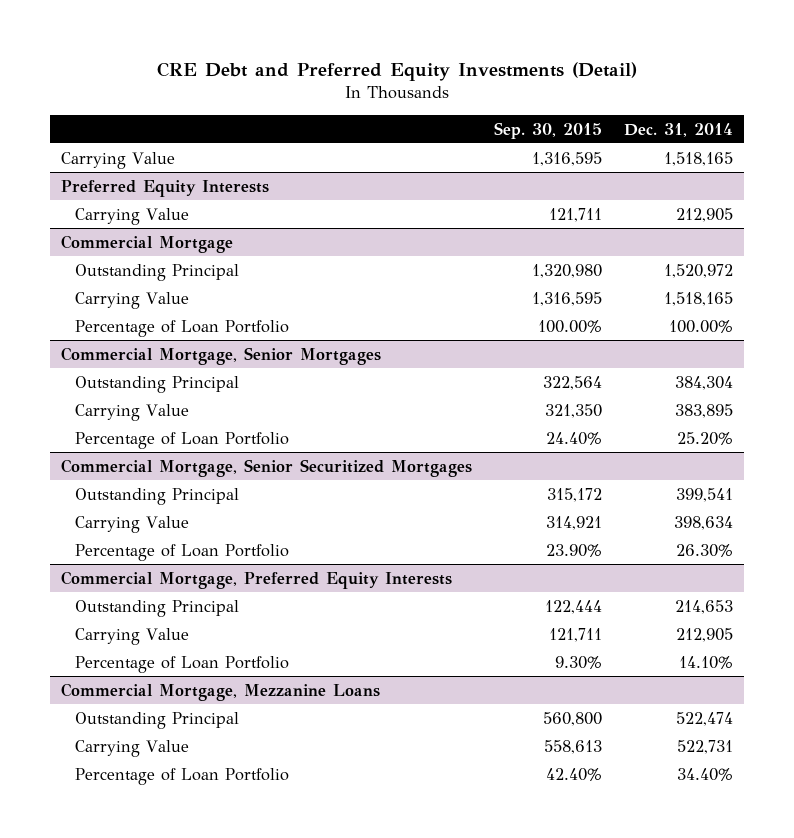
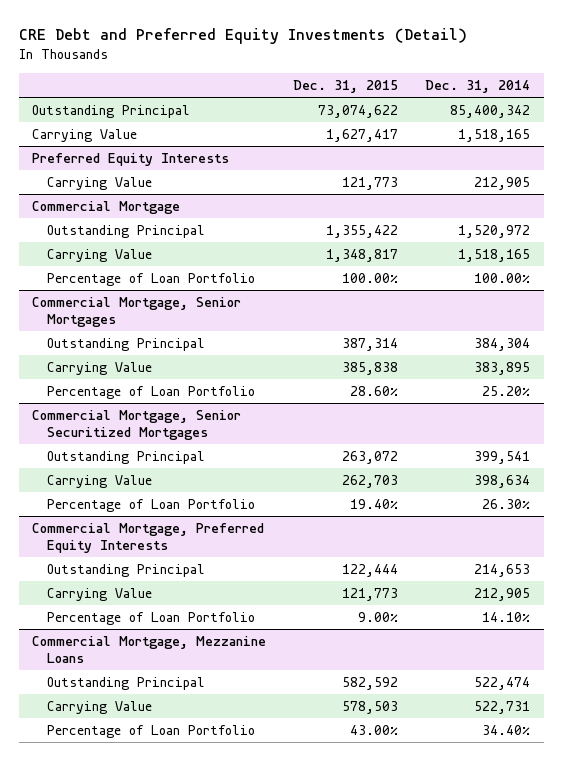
- | Sep. 30, 2015 | Dec. 31, 2014
+ | Dec. 31, 2015 | Dec. 31, 2014
+ Outstanding Principal | 73,074,622 | 85,400,342

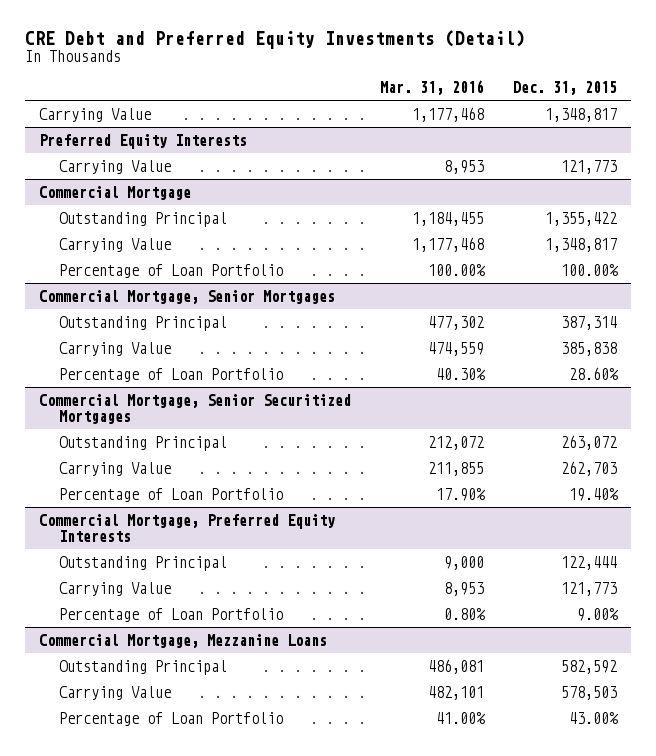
- | Dec. 31, 2015 | Dec. 31, 2014
+ | Mar. 31, 2016 | Dec. 31, 2015
- Outstanding Principal | 73,074,622 | 85,400,342
- Carrying Value | 1,627,417 | 1,518,165
+ Carrying Value | 1,177,468 | 1,348,817

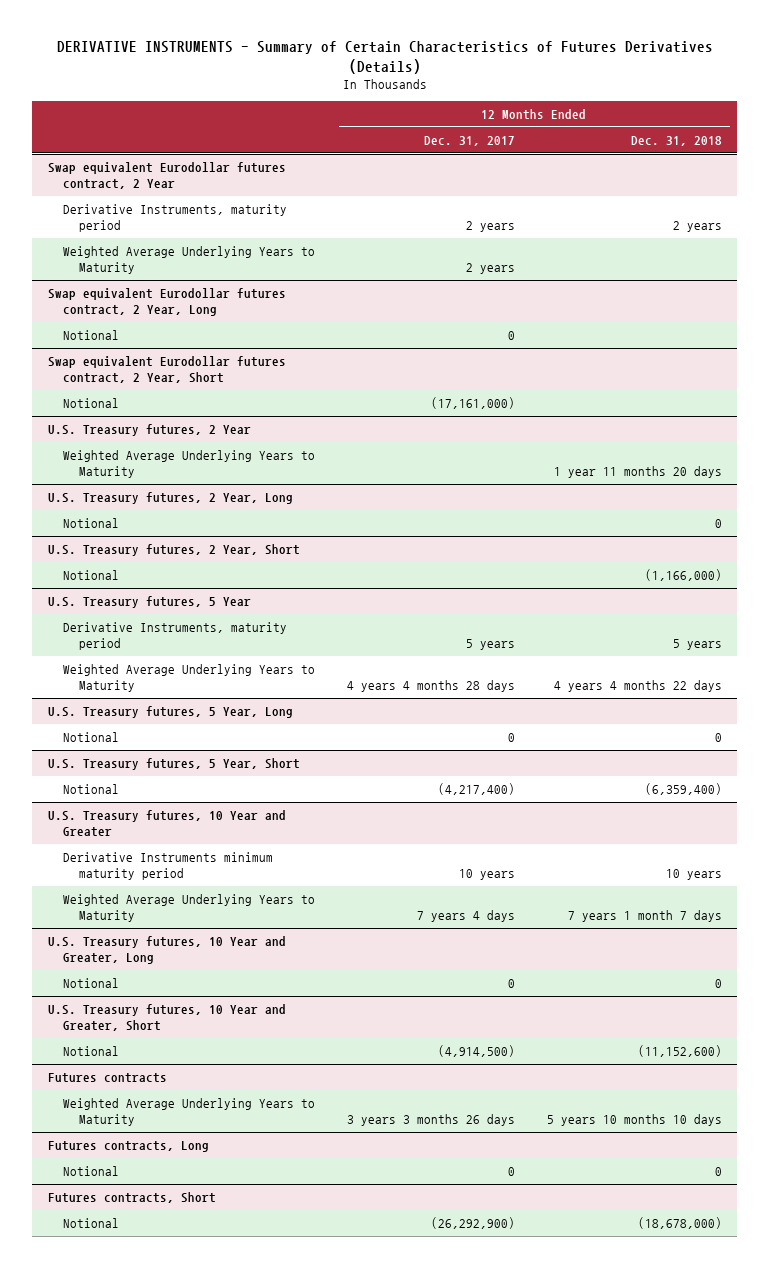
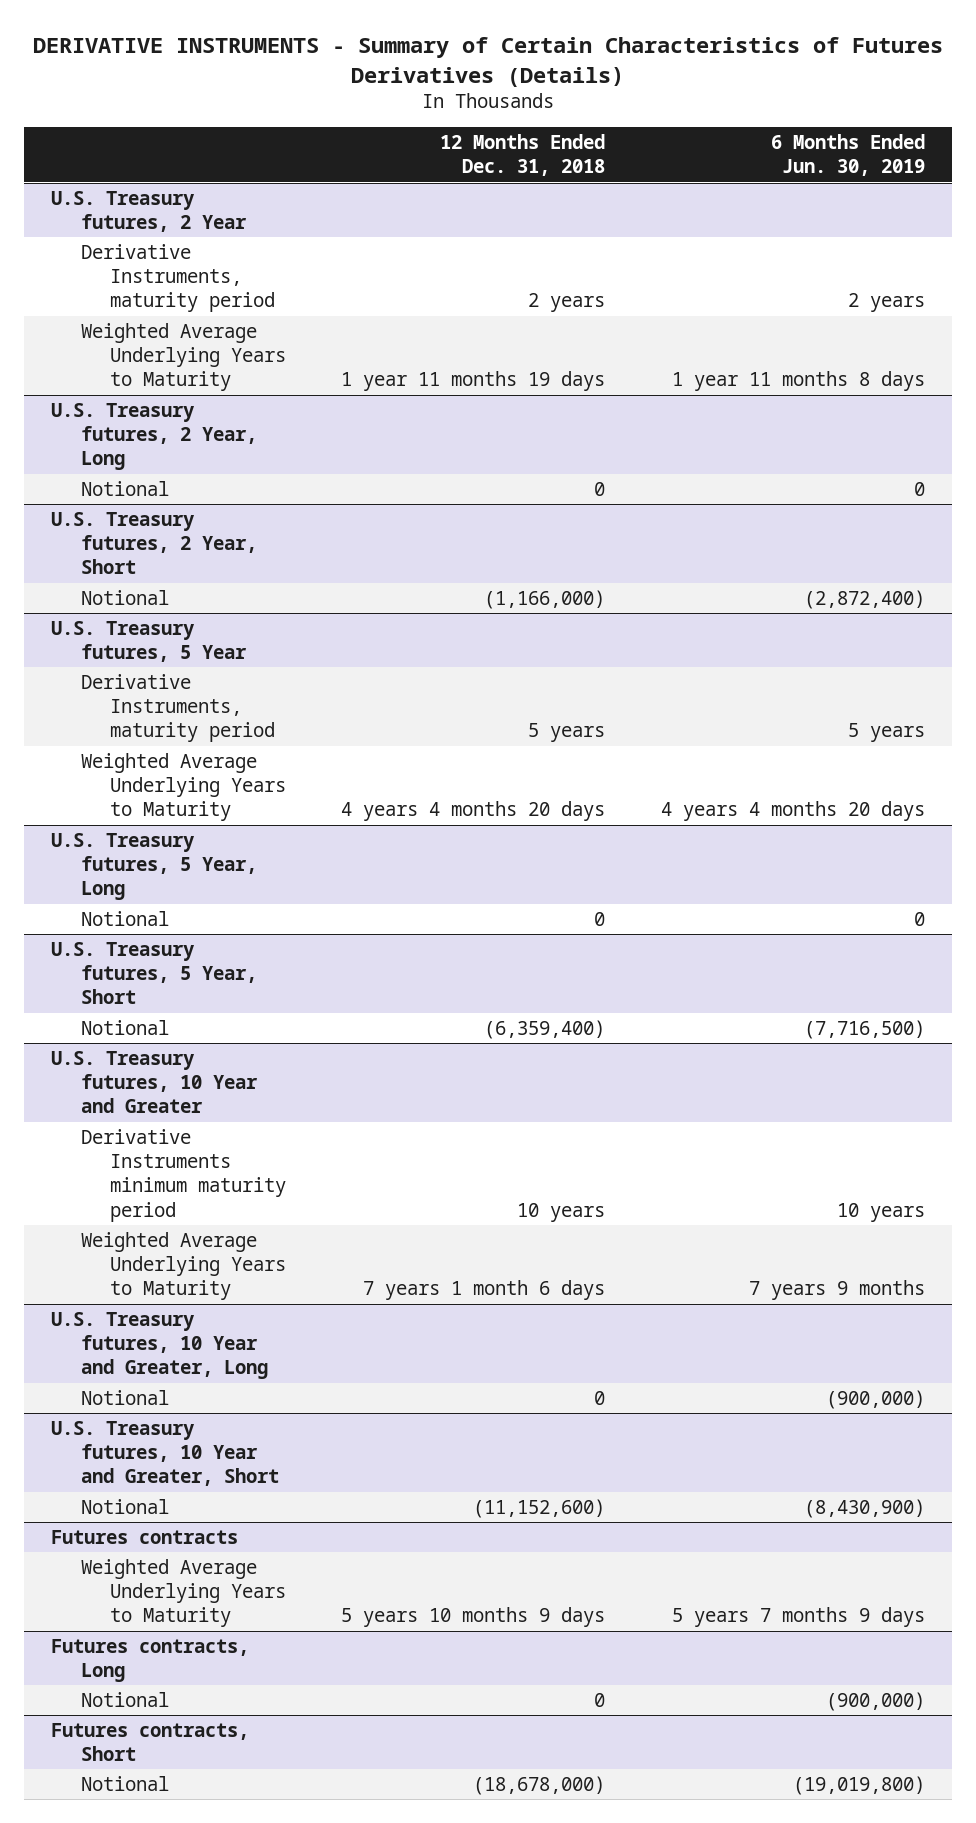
- | 12 Months Ended Dec. 31, 2017 | 12 Months Ended Dec. 31, 2018
+ | 12 Months Ended Dec. 31, 2018 | 6 Months Ended Jun. 30, 2019
- Swap equivalent Eurodollar futures contract, 2 Year
- Derivative Instruments, maturity period | 2 years | 2 years
- Weighted Average Underlying Years to Maturity | 2 years |
- Swap equivalent Eurodollar futures contract, 2 Year, Long
- Notional | 0 |
- Swap equivalent Eurodollar futures contract, 2 Year, Short
- Notional | (17,161,000) |
@ U.S. Treasury futures, 2 Year
- Weighted Average Underlying Years to Maturity | | 1 year 11 months 20 days
+ Derivative Instruments, maturity period | 2 years | 2 years
+ Weighted Average Underlying Years to Maturity | 1 year 11 months 19 days | 1 year 11 months 8 days
@ U.S. Treasury futures, 5 Year
- Weighted Average Underlying Years to Maturity | 4 years 4 months 28 days | 4 years 4 months 22 days
+ Weighted Average Underlying Years to Maturity | 4 years 4 months 20 days | 4 years 4 months 20 days
@ U.S. Treasury futures, 10 Year and Greater
- Weighted Average Underlying Years to Maturity | 7 years 4 days | 7 years 1 month 7 days
+ Weighted Average Underlying Years to Maturity | 7 years 1 month 6 days | 7 years 9 months
@ Futures contracts
- Weighted Average Underlying Years to Maturity | 3 years 3 months 26 days | 5 years 10 months 10 days
+ Weighted Average Underlying Years to Maturity | 5 years 10 months 9 days | 5 years 7 months 9 days

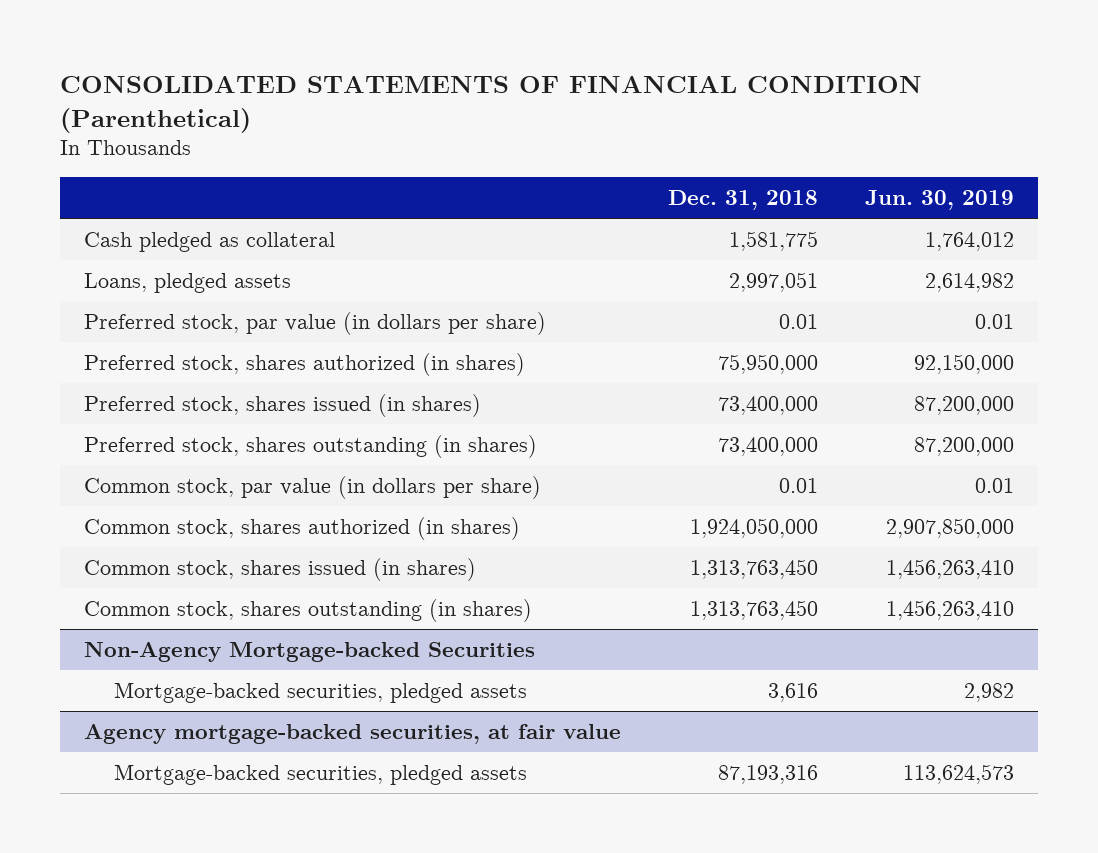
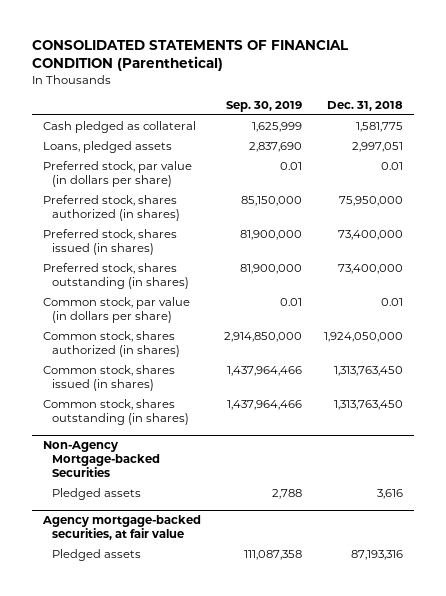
- | Dec. 31, 2018 | Jun. 30, 2019
+ | Sep. 30, 2019 | Dec. 31, 2018
@ Non-Agency Mortgage-backed Securities
- Mortgage-backed securities, pledged assets | 3,616 | 2,982
+ Pledged assets | 2,788 | 3,616
@ Agency mortgage-backed securities, at fair value
- Mortgage-backed securities, pledged assets | 87,193,316 | 113,624,573
+ Pledged assets | 111,087,358 | 87,193,316

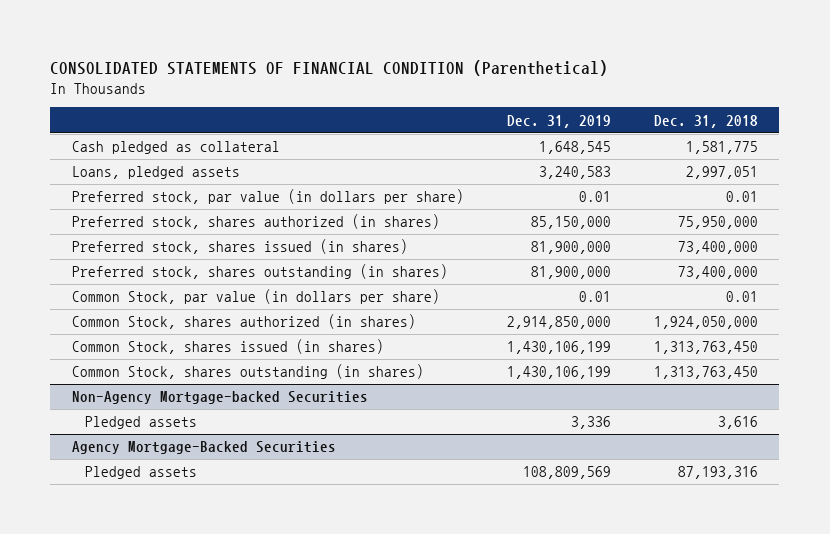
- | Sep. 30, 2019 | Dec. 31, 2018
+ | Dec. 31, 2019 | Dec. 31, 2018
- Common stock, par value (in dollars per share) | 0.01 | 0.01
- Common stock, shares authorized (in shares) | 2,914,850,000 | 1,924,050,000
- Common stock, shares issued (in shares) | 1,437,964,466 | 1,313,763,450
- Common stock, shares outstanding (in shares) | 1,437,964,466 | 1,313,763,450
+ Common Stock, par value (in dollars per share) | 0.01 | 0.01
+ Common Stock, shares authorized (in shares) | 2,914,850,000 | 1,924,050,000
+ Common Stock, shares issued (in shares) | 1,430,106,199 | 1,313,763,450
+ Common Stock, shares outstanding (in shares) | 1,430,106,199 | 1,313,763,450
- Agency mortgage-backed securities, at fair value
+ Agency Mortgage-Backed Securities

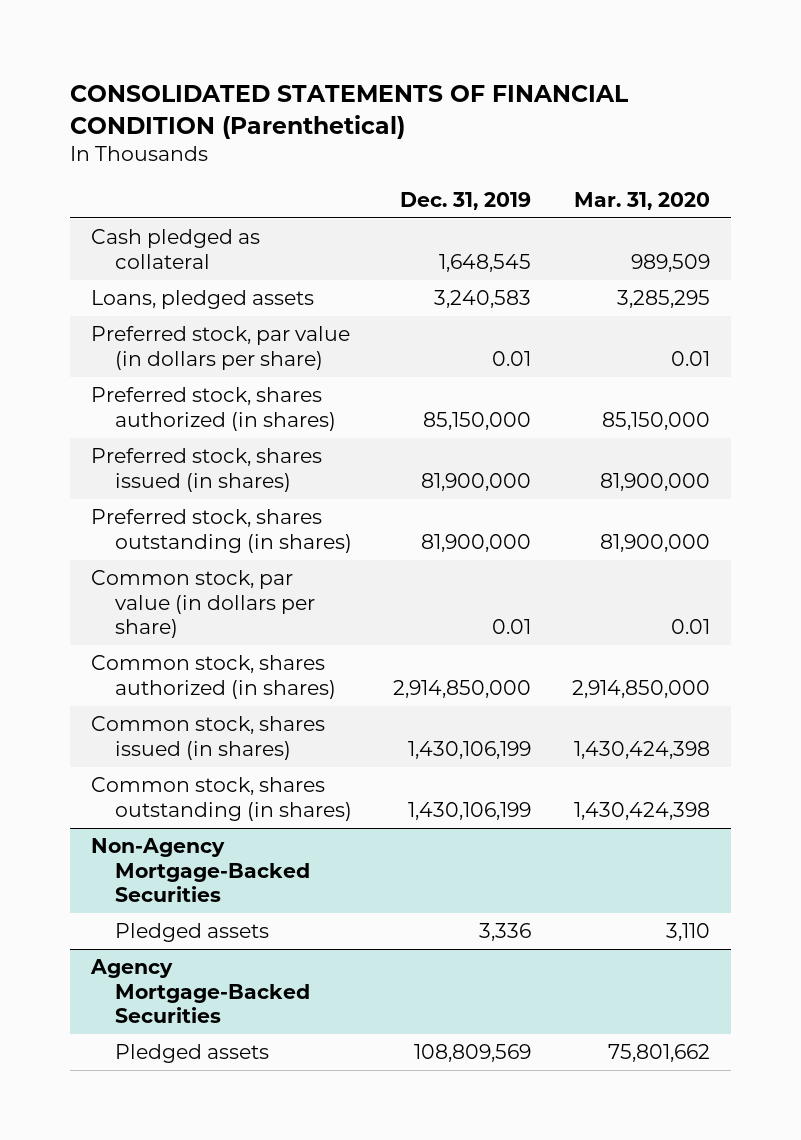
- | Dec. 31, 2019 | Dec. 31, 2018
+ | Dec. 31, 2019 | Mar. 31, 2020
- Common Stock, par value (in dollars per share) | 0.01 | 0.01
- Common Stock, shares authorized (in shares) | 2,914,850,000 | 1,924,050,000
- Common Stock, shares issued (in shares) | 1,430,106,199 | 1,313,763,450
- Common Stock, shares outstanding (in shares) | 1,430,106,199 | 1,313,763,450
- Non-Agency Mortgage-backed Securities
+ Common stock, par value (in dollars per share) | 0.01 | 0.01
+ Common stock, shares authorized (in shares) | 2,914,850,000 | 2,914,850,000
+ Common stock, shares issued (in shares) | 1,430,106,199 | 1,430,424,398
+ Common stock, shares outstanding (in shares) | 1,430,106,199 | 1,430,424,398
+ Non-Agency Mortgage-Backed Securities

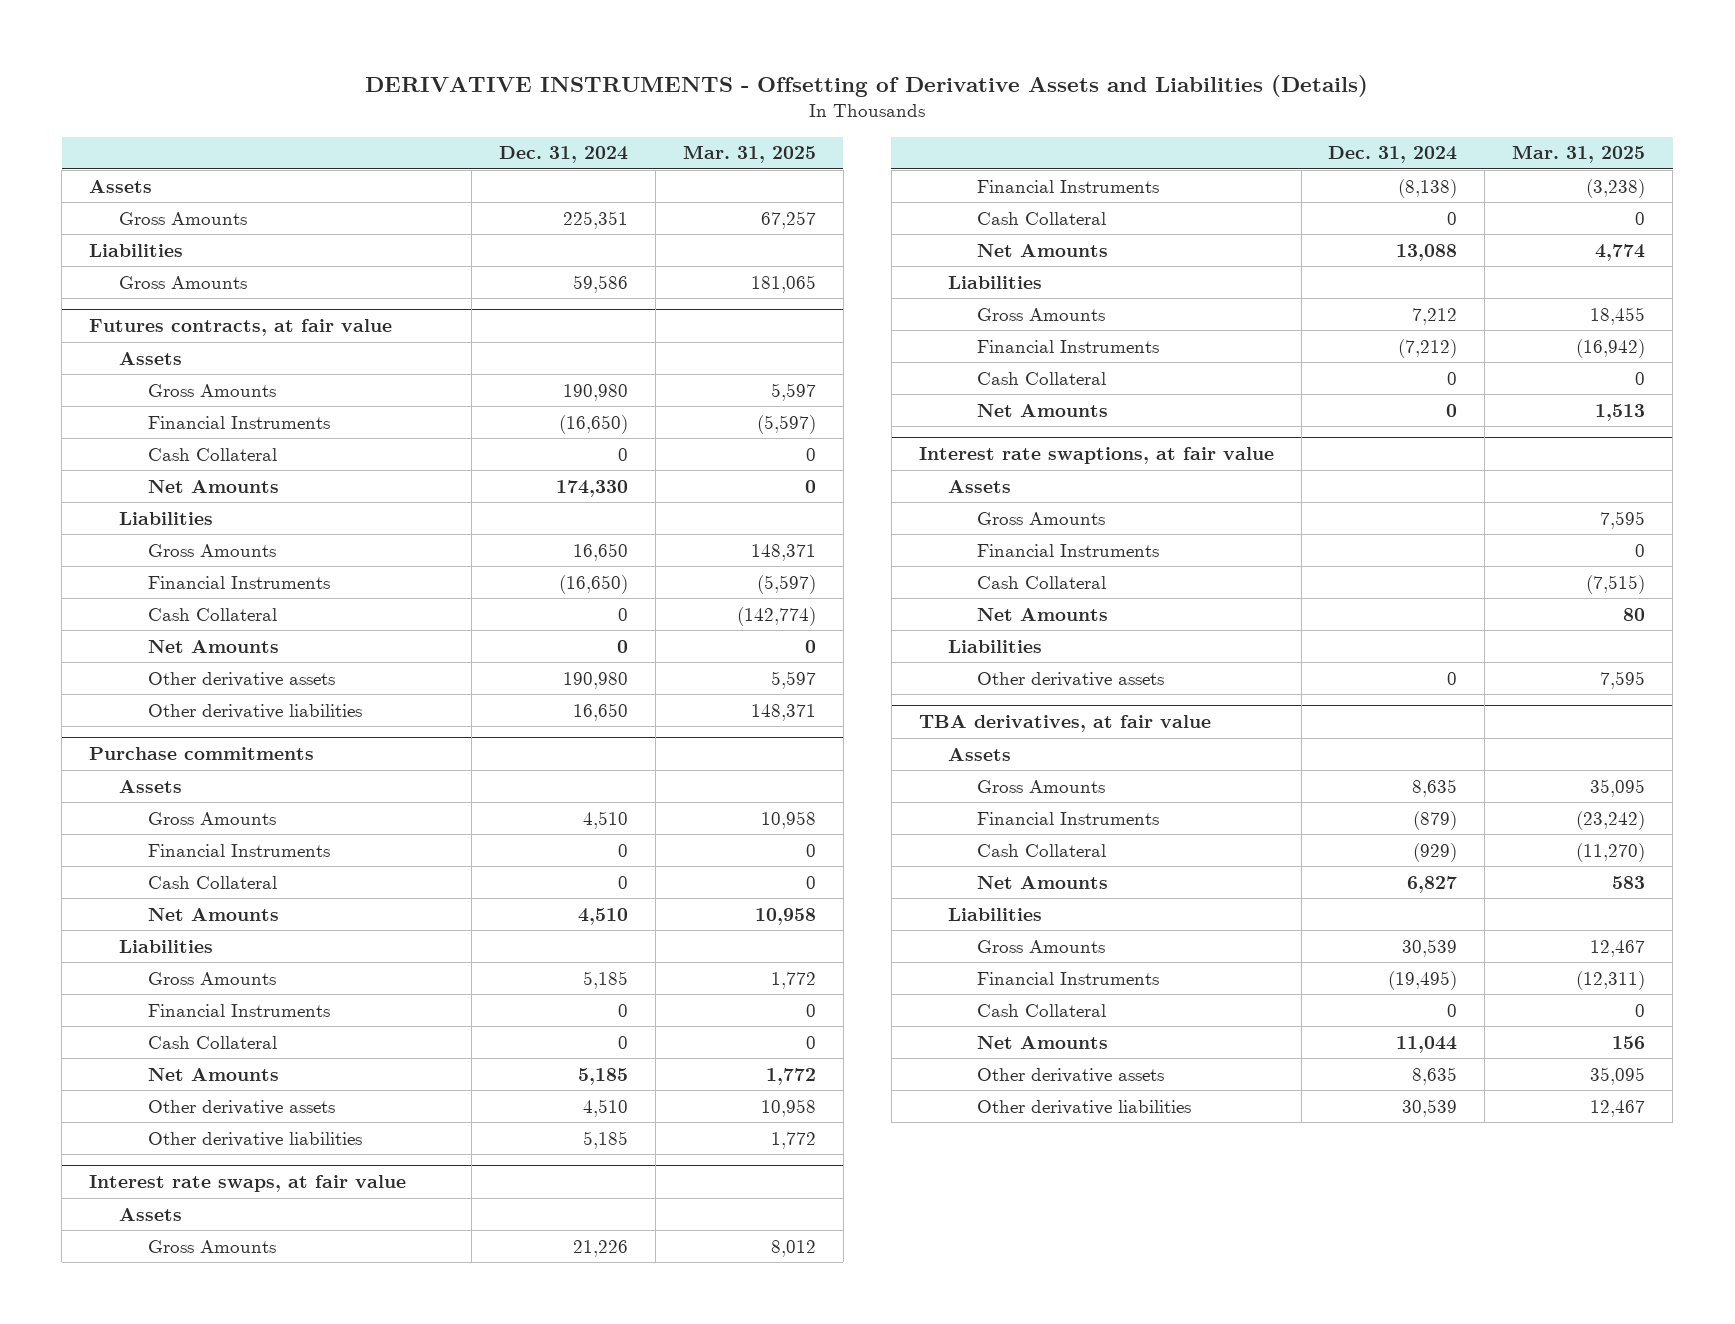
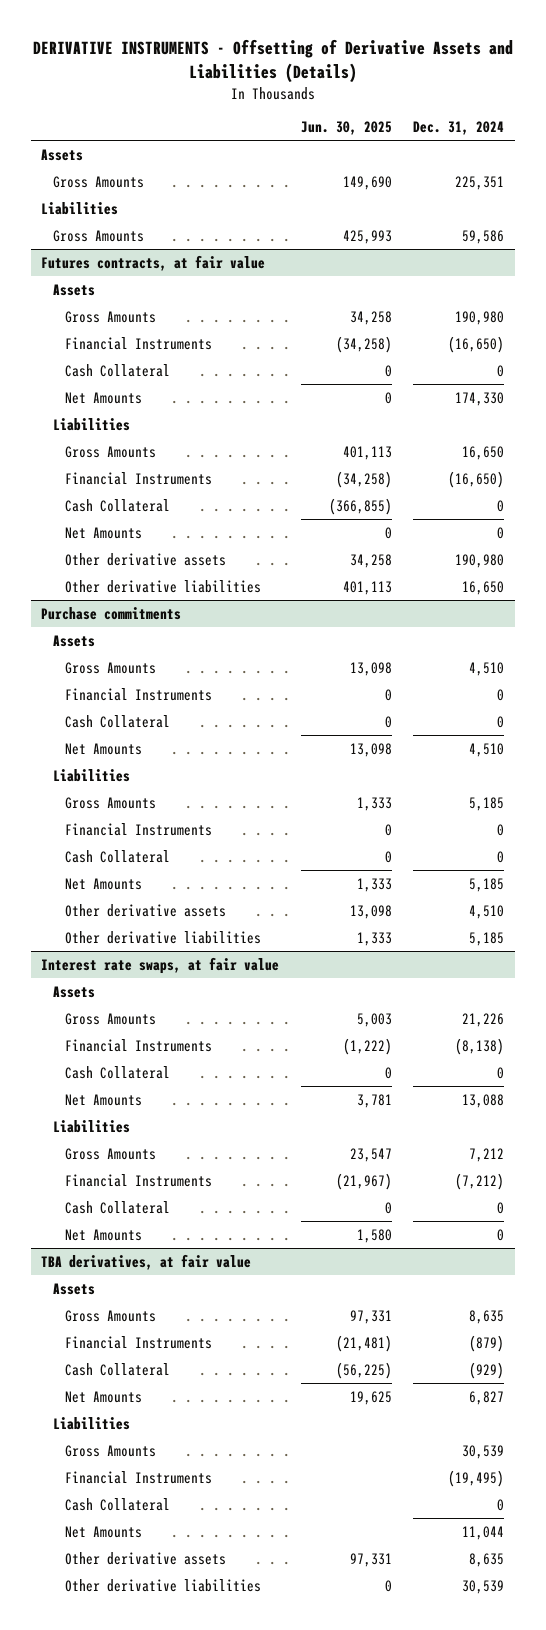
- | Dec. 31, 2024 | Mar. 31, 2025
+ | Jun. 30, 2025 | Dec. 31, 2024
- Interest rate swaptions, at fair value
- Assets
- Gross Amounts | | 7,595
- Financial Instruments | | 0
- Cash Collateral | | (7,515)
- Net Amounts | | 80
- Liabilities
- Other derivative assets | 0 | 7,595

